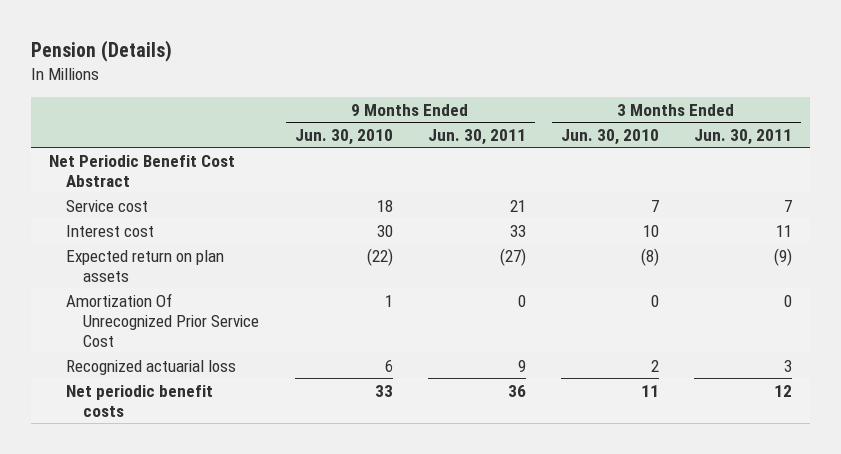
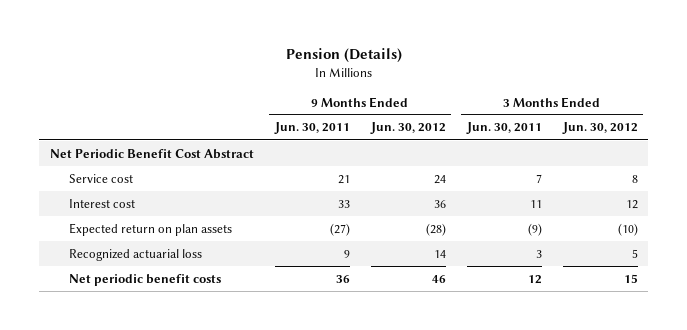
- | 9 Months Ended Jun. 30, 2010 | 9 Months Ended Jun. 30, 2011 | 3 Months Ended Jun. 30, 2010 | 3 Months Ended Jun. 30, 2011
+ | 9 Months Ended Jun. 30, 2011 | 9 Months Ended Jun. 30, 2012 | 3 Months Ended Jun. 30, 2011 | 3 Months Ended Jun. 30, 2012
- Amortization Of Unrecognized Prior Service Cost | 1 | 0 | 0 | 0

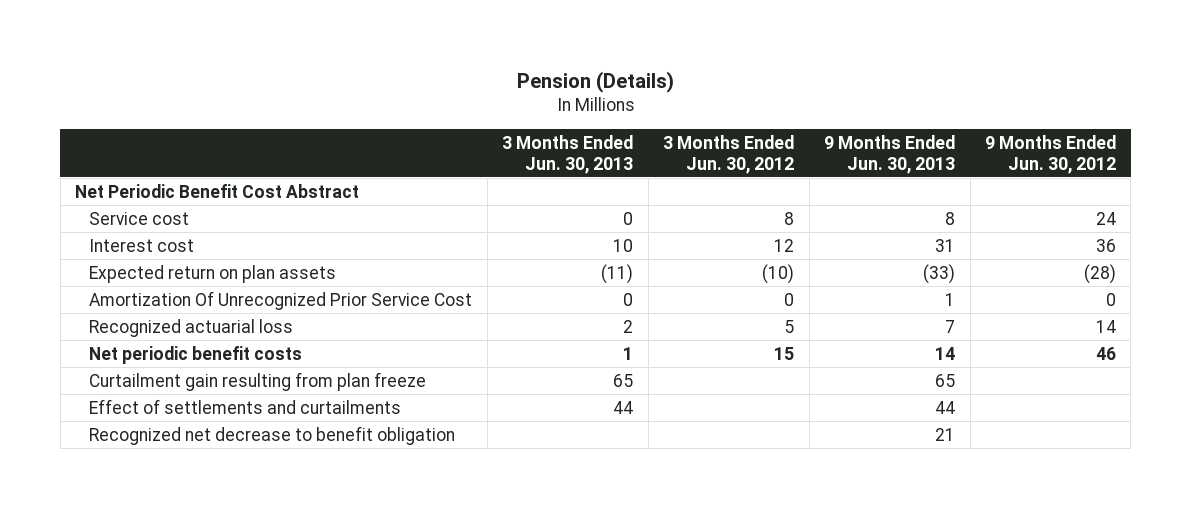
- | 9 Months Ended Jun. 30, 2011 | 9 Months Ended Jun. 30, 2012 | 3 Months Ended Jun. 30, 2011 | 3 Months Ended Jun. 30, 2012
+ | 3 Months Ended Jun. 30, 2013 | 3 Months Ended Jun. 30, 2012 | 9 Months Ended Jun. 30, 2013 | 9 Months Ended Jun. 30, 2012
+ Amortization Of Unrecognized Prior Service Cost | 0 | 0 | 1 | 0
+ Curtailment gain resulting from plan freeze | 65 | | 65 |
+ Effect of settlements and curtailments | 44 | | 44 |
+ Recognized net decrease to benefit obligation | | | 21 |

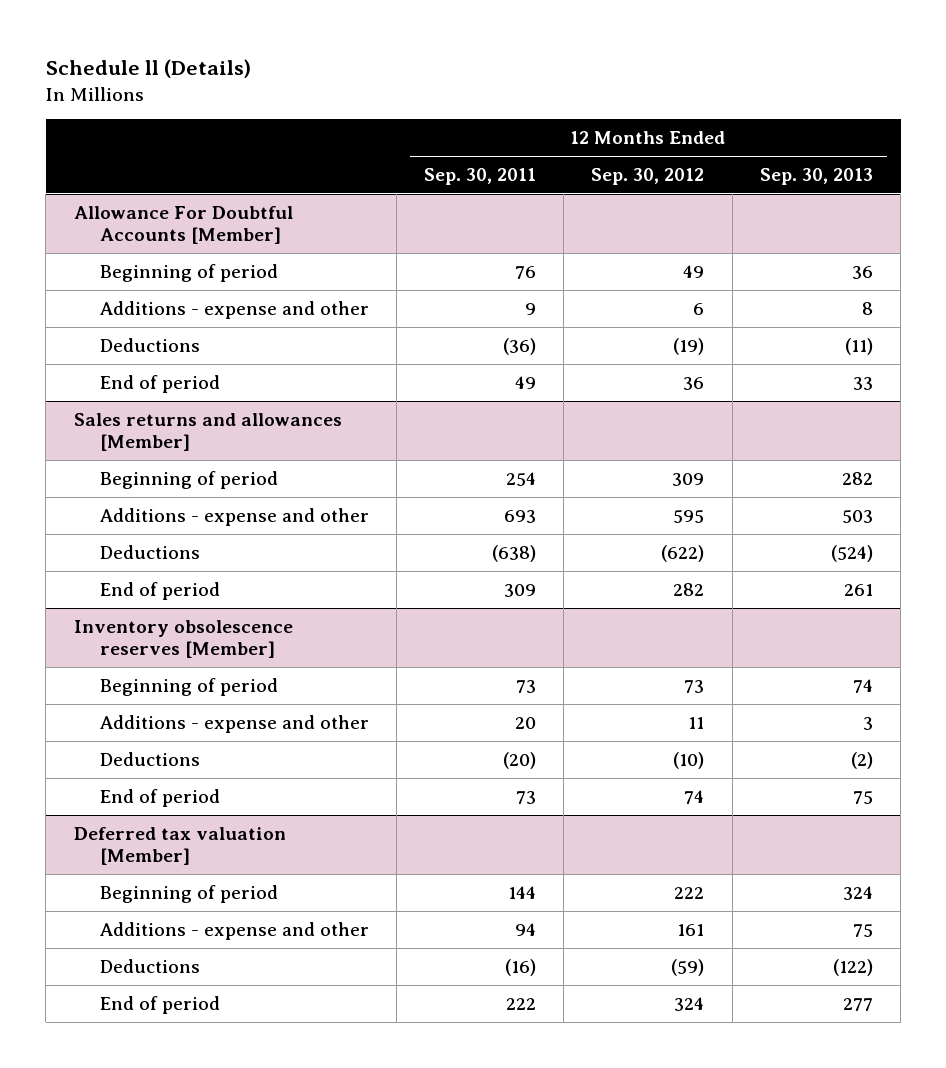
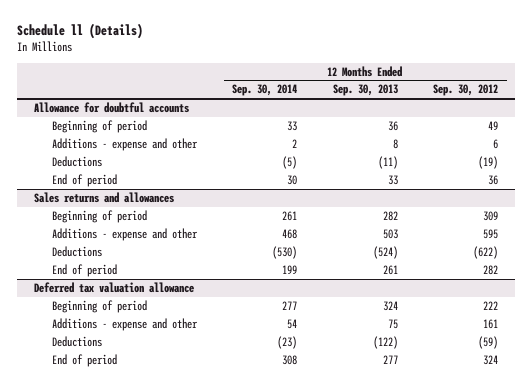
- | 12 Months Ended Sep. 30, 2011 | 12 Months Ended Sep. 30, 2012 | 12 Months Ended Sep. 30, 2013
+ | 12 Months Ended Sep. 30, 2014 | 12 Months Ended Sep. 30, 2013 | 12 Months Ended Sep. 30, 2012
- Allowance For Doubtful Accounts [Member]
+ Allowance for doubtful accounts
- Sales returns and allowances [Member]
+ Sales returns and allowances
- Inventory obsolescence reserves [Member]
- Beginning of period | 73 | 73 | 74
- Additions - expense and other | 20 | 11 | 3
- Deductions | (20) | (10) | (2)
- End of period | 73 | 74 | 75
- Deferred tax valuation [Member]
+ Deferred tax valuation allowance

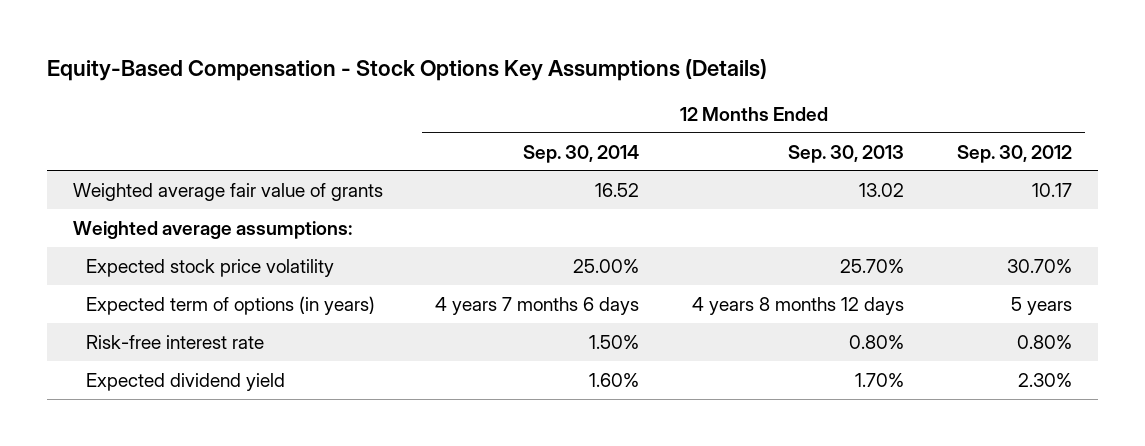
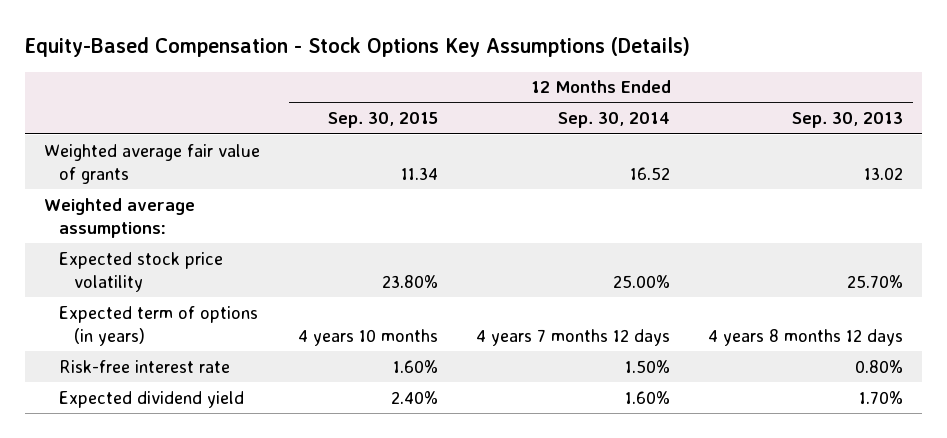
- | 12 Months Ended Sep. 30, 2014 | 12 Months Ended Sep. 30, 2013 | 12 Months Ended Sep. 30, 2012
+ | 12 Months Ended Sep. 30, 2015 | 12 Months Ended Sep. 30, 2014 | 12 Months Ended Sep. 30, 2013
- Expected term of options (in years) | 4 years 7 months 6 days | 4 years 8 months 12 days | 5 years
+ Expected term of options (in years) | 4 years 10 months | 4 years 7 months 12 days | 4 years 8 months 12 days

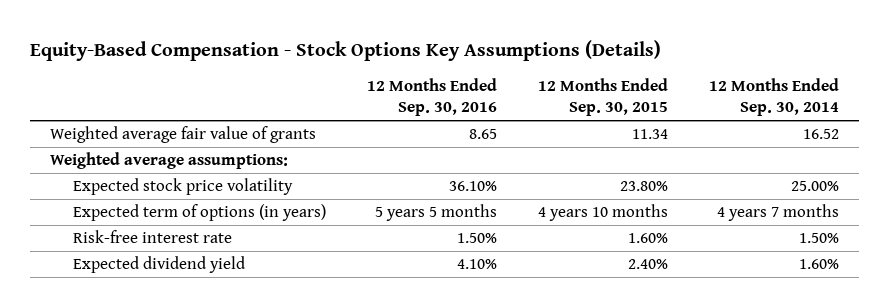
- | 12 Months Ended Sep. 30, 2015 | 12 Months Ended Sep. 30, 2014 | 12 Months Ended Sep. 30, 2013
+ | 12 Months Ended Sep. 30, 2016 | 12 Months Ended Sep. 30, 2015 | 12 Months Ended Sep. 30, 2014
- Expected term of options (in years) | 4 years 10 months | 4 years 7 months 12 days | 4 years 8 months 12 days
+ Expected term of options (in years) | 5 years 5 months | 4 years 10 months | 4 years 7 months

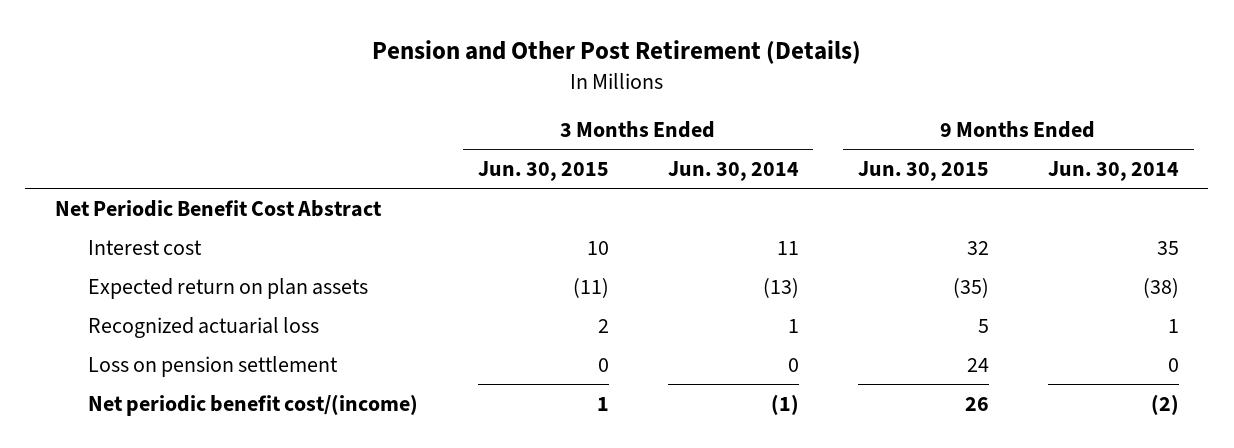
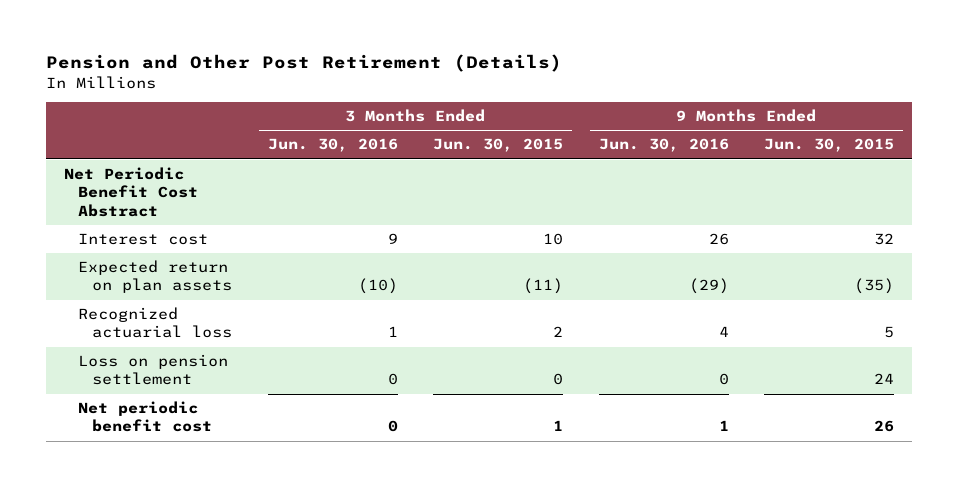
- | 3 Months Ended Jun. 30, 2015 | 3 Months Ended Jun. 30, 2014 | 9 Months Ended Jun. 30, 2015 | 9 Months Ended Jun. 30, 2014
+ | 3 Months Ended Jun. 30, 2016 | 3 Months Ended Jun. 30, 2015 | 9 Months Ended Jun. 30, 2016 | 9 Months Ended Jun. 30, 2015
- Net periodic benefit cost/(income) | 1 | (1) | 26 | (2)
+ Net periodic benefit cost | 0 | 1 | 1 | 26

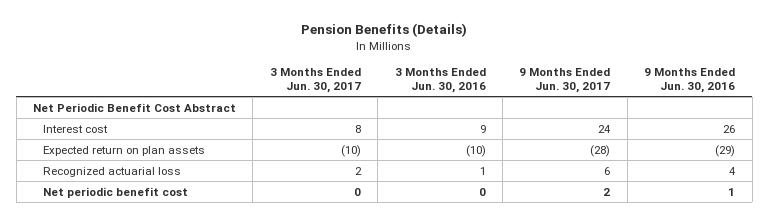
- Pension and Other Post Retirement (Details)
+ Pension Benefits (Details)
- | 3 Months Ended Jun. 30, 2016 | 3 Months Ended Jun. 30, 2015 | 9 Months Ended Jun. 30, 2016 | 9 Months Ended Jun. 30, 2015
+ | 3 Months Ended Jun. 30, 2017 | 3 Months Ended Jun. 30, 2016 | 9 Months Ended Jun. 30, 2017 | 9 Months Ended Jun. 30, 2016
- Loss on pension settlement | 0 | 0 | 0 | 24

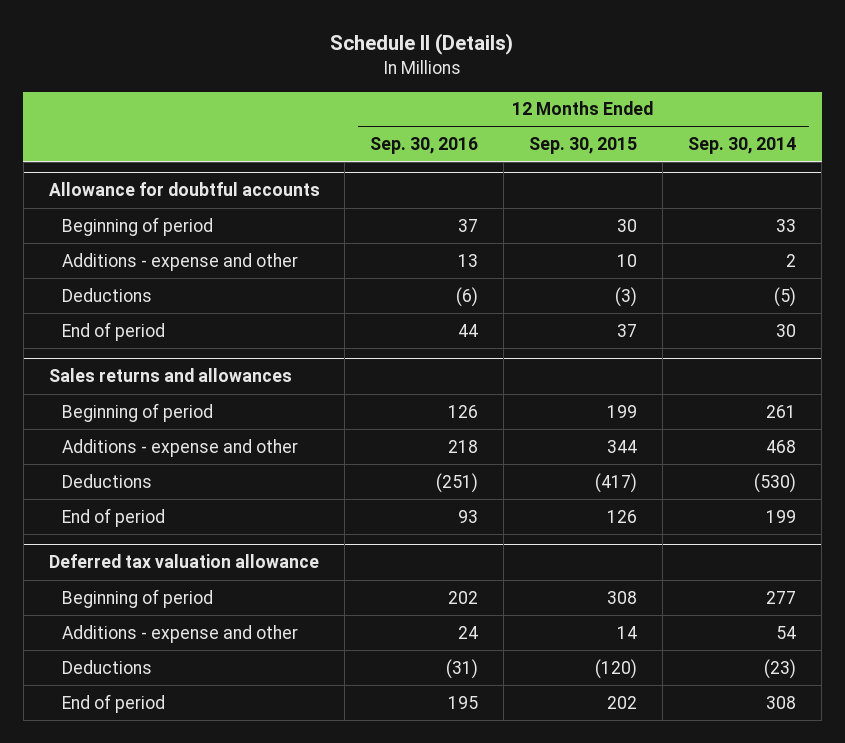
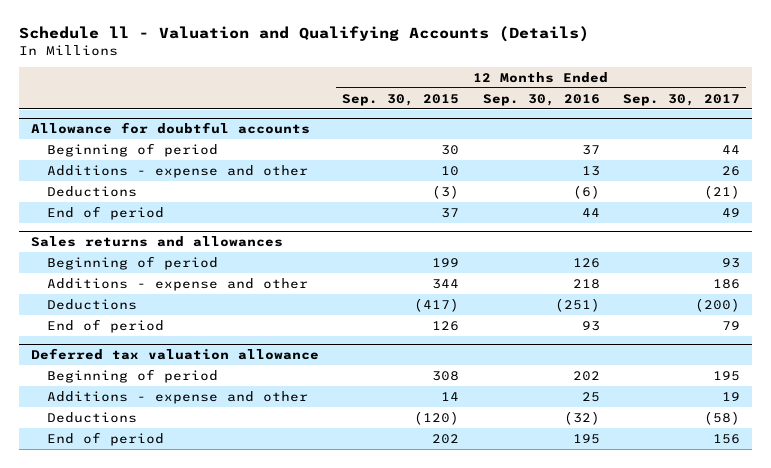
- Schedule ll (Details)
+ Schedule ll - Valuation and Qualifying Accounts (Details)
- | 12 Months Ended Sep. 30, 2016 | 12 Months Ended Sep. 30, 2015 | 12 Months Ended Sep. 30, 2014
+ | 12 Months Ended Sep. 30, 2015 | 12 Months Ended Sep. 30, 2016 | 12 Months Ended Sep. 30, 2017
@ Deferred tax valuation allowance
- Additions - expense and other | 24 | 14 | 54
- Deductions | (31) | (120) | (23)
+ Additions - expense and other | 14 | 25 | 19
+ Deductions | (120) | (32) | (58)

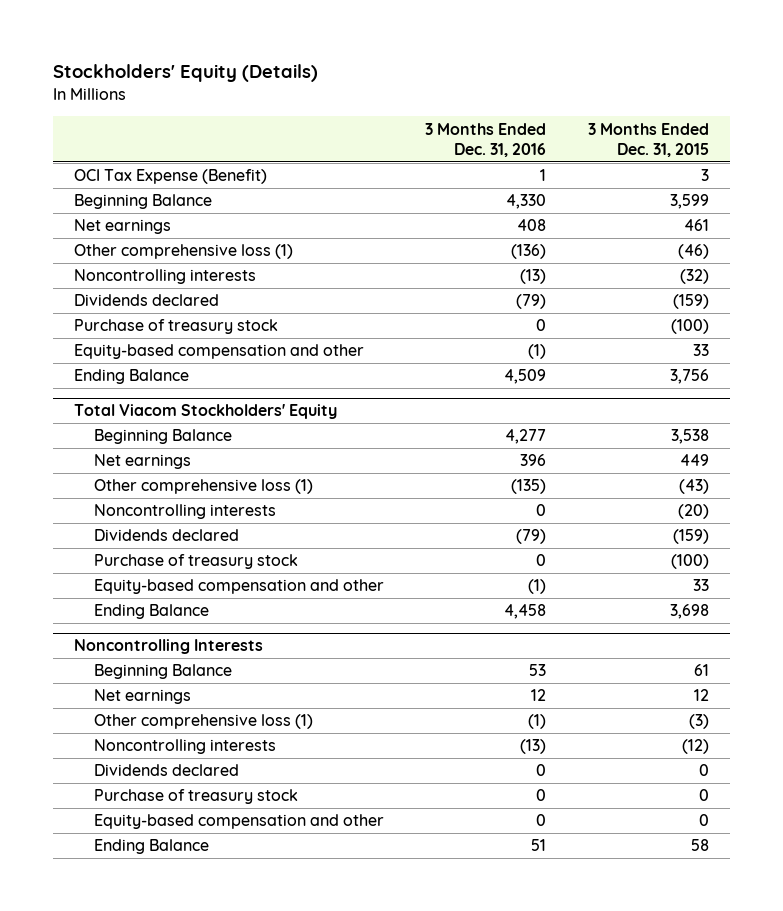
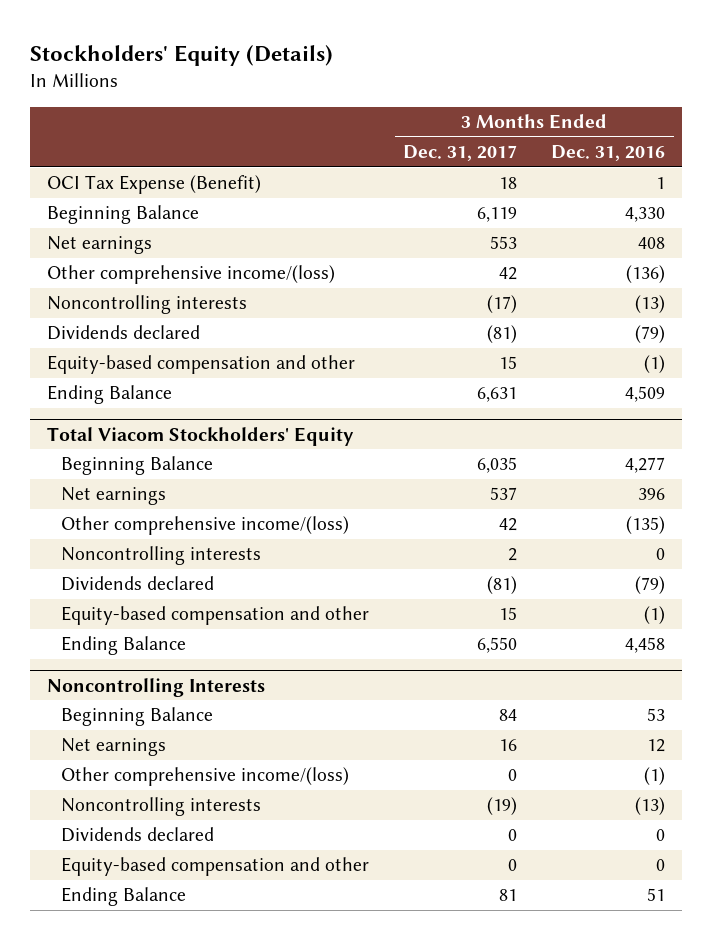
- | 3 Months Ended Dec. 31, 2016 | 3 Months Ended Dec. 31, 2015
+ | 3 Months Ended Dec. 31, 2017 | 3 Months Ended Dec. 31, 2016
- Other comprehensive loss (1) | (136) | (46)
+ Other comprehensive income/(loss) | 42 | (136)
- Purchase of treasury stock | 0 | (100)
@ Total Viacom Stockholders' Equity
- Other comprehensive loss (1) | (135) | (43)
+ Other comprehensive income/(loss) | 42 | (135)
- Purchase of treasury stock | 0 | (100)
@ Noncontrolling Interests
- Other comprehensive loss (1) | (1) | (3)
+ Other comprehensive income/(loss) | 0 | (1)
- Purchase of treasury stock | 0 | 0

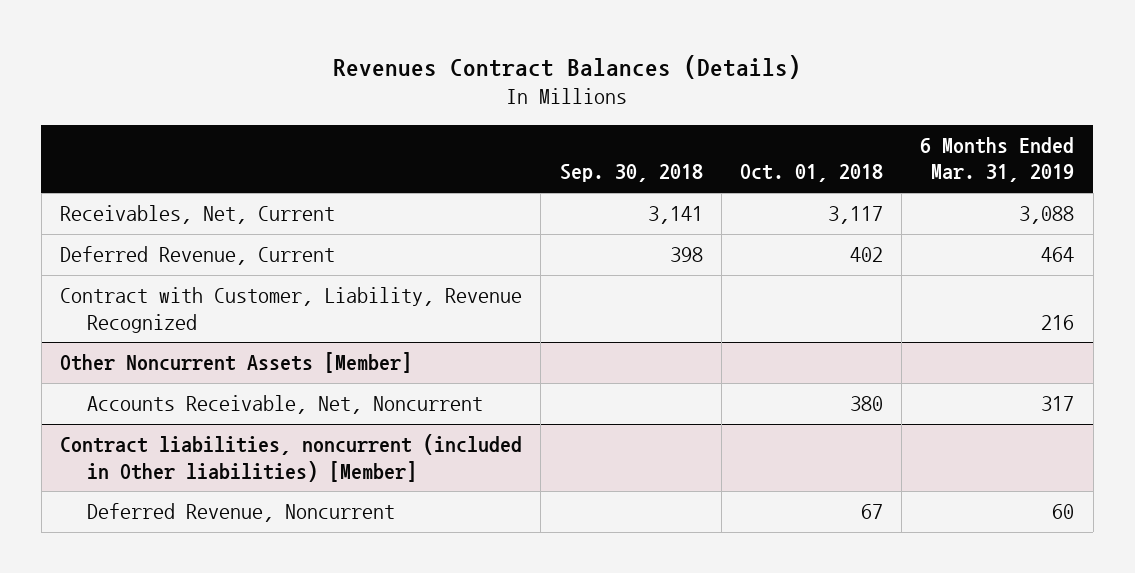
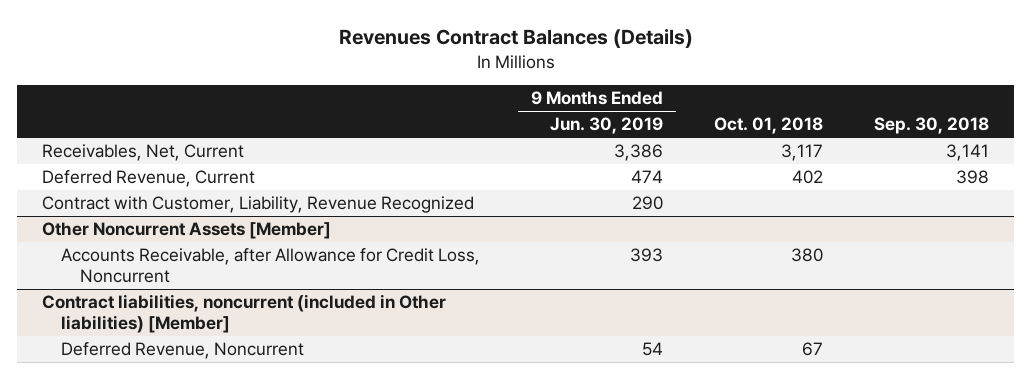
- | Sep. 30, 2018 | Oct. 01, 2018 | 6 Months Ended Mar. 31, 2019
+ | 9 Months Ended Jun. 30, 2019 | Oct. 01, 2018 | Sep. 30, 2018
@ Other Noncurrent Assets [Member]
- Accounts Receivable, Net, Noncurrent | | 380 | 317
+ Accounts Receivable, after Allowance for Credit Loss, Noncurrent | 393 | 380 |

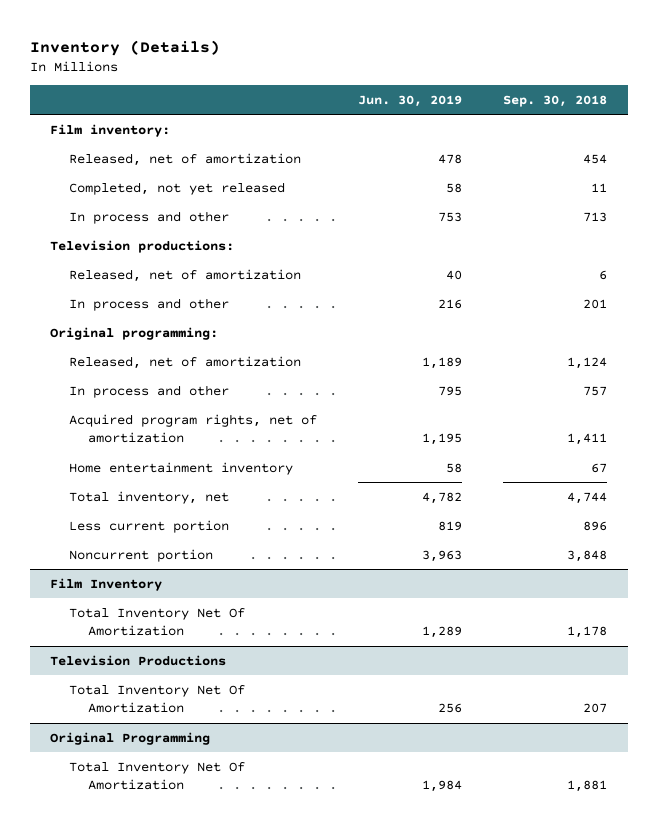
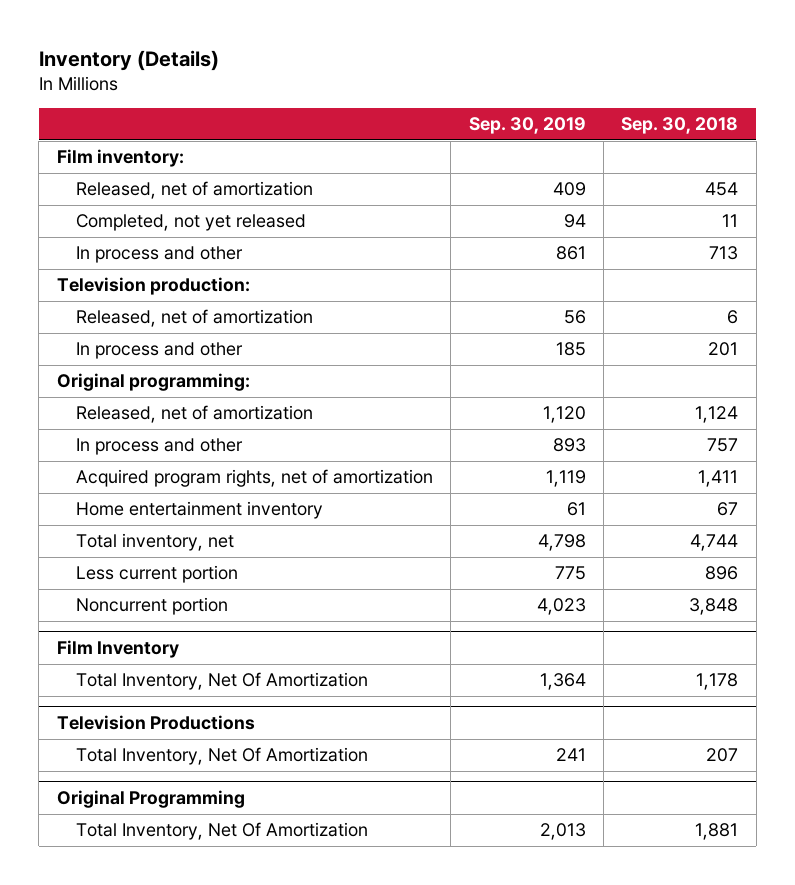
- | Jun. 30, 2019 | Sep. 30, 2018
+ | Sep. 30, 2019 | Sep. 30, 2018
- Television productions:
+ Television production:
@ Film Inventory
- Total Inventory Net Of Amortization | 1,289 | 1,178
+ Total Inventory, Net Of Amortization | 1,364 | 1,178
@ Television Productions
- Total Inventory Net Of Amortization | 256 | 207
+ Total Inventory, Net Of Amortization | 241 | 207
@ Original Programming
- Total Inventory Net Of Amortization | 1,984 | 1,881
+ Total Inventory, Net Of Amortization | 2,013 | 1,881

